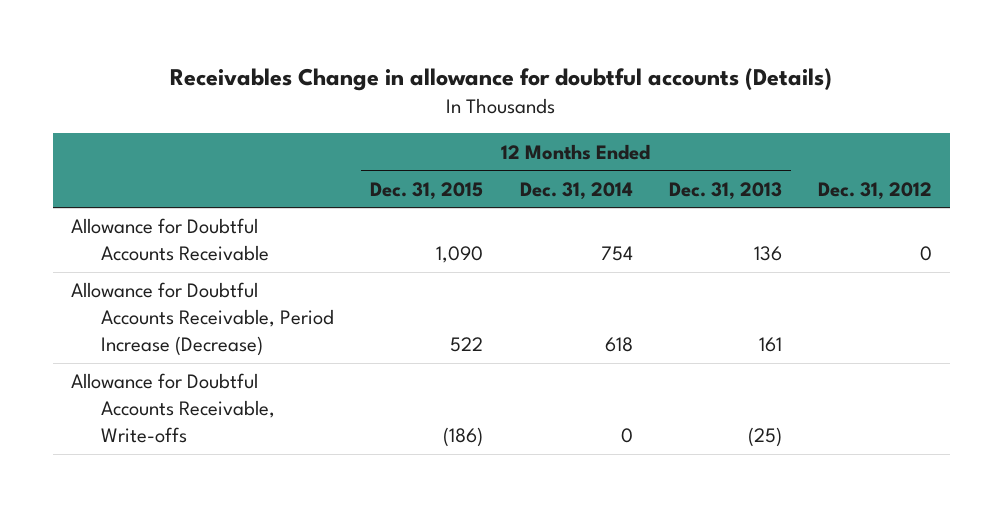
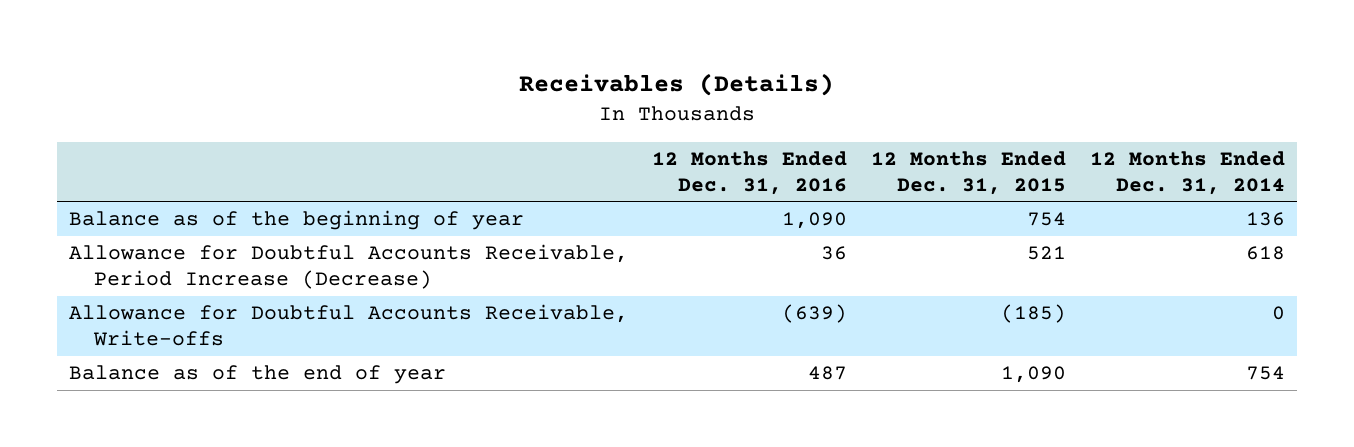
- Receivables Change in allowance for doubtful accounts (Details)
+ Receivables (Details)
- | 12 Months Ended Dec. 31, 2015 | 12 Months Ended Dec. 31, 2014 | 12 Months Ended Dec. 31, 2013 | Dec. 31, 2012
+ | 12 Months Ended Dec. 31, 2016 | 12 Months Ended Dec. 31, 2015 | 12 Months Ended Dec. 31, 2014
- Allowance for Doubtful Accounts Receivable | 1,090 | 754 | 136 | 0
- Allowance for Doubtful Accounts Receivable, Period Increase (Decrease) | 522 | 618 | 161 |
- Allowance for Doubtful Accounts Receivable, Write-offs | (186) | 0 | (25) |
+ Balance as of the beginning of year | 1,090 | 754 | 136
+ Allowance for Doubtful Accounts Receivable, Period Increase (Decrease) | 36 | 521 | 618
+ Allowance for Doubtful Accounts Receivable, Write-offs | (639) | (185) | 0
+ Balance as of the end of year | 487 | 1,090 | 754

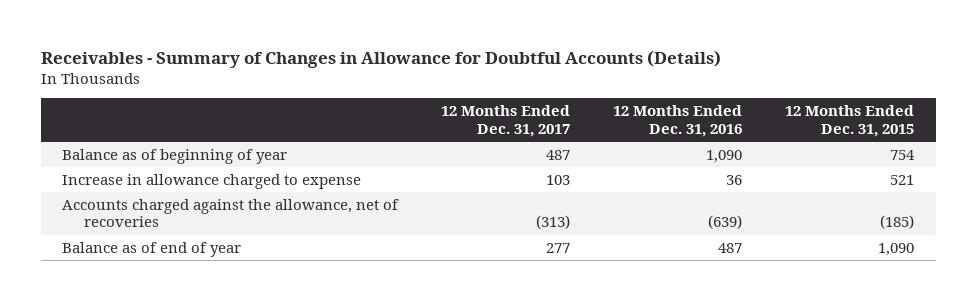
- Receivables (Details)
+ Receivables - Summary of Changes in Allowance for Doubtful Accounts (Details)
- | 12 Months Ended Dec. 31, 2016 | 12 Months Ended Dec. 31, 2015 | 12 Months Ended Dec. 31, 2014
+ | 12 Months Ended Dec. 31, 2017 | 12 Months Ended Dec. 31, 2016 | 12 Months Ended Dec. 31, 2015
- Balance as of the beginning of year | 1,090 | 754 | 136
- Allowance for Doubtful Accounts Receivable, Period Increase (Decrease) | 36 | 521 | 618
- Allowance for Doubtful Accounts Receivable, Write-offs | (639) | (185) | 0
- Balance as of the end of year | 487 | 1,090 | 754
+ Balance as of beginning of year | 487 | 1,090 | 754
+ Increase in allowance charged to expense | 103 | 36 | 521
+ Accounts charged against the allowance, net of recoveries | (313) | (639) | (185)
+ Balance as of end of year | 277 | 487 | 1,090

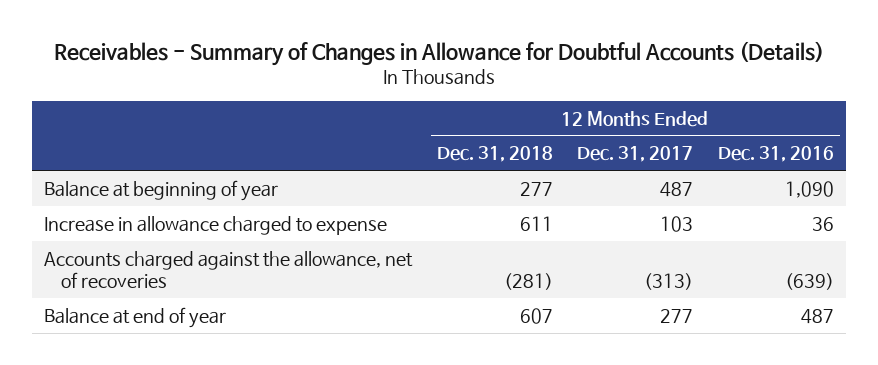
- | 12 Months Ended Dec. 31, 2017 | 12 Months Ended Dec. 31, 2016 | 12 Months Ended Dec. 31, 2015
+ | 12 Months Ended Dec. 31, 2018 | 12 Months Ended Dec. 31, 2017 | 12 Months Ended Dec. 31, 2016
- Balance as of beginning of year | 487 | 1,090 | 754
+ Balance at beginning of year | 277 | 487 | 1,090
- Balance as of end of year | 277 | 487 | 1,090
+ Balance at end of year | 607 | 277 | 487

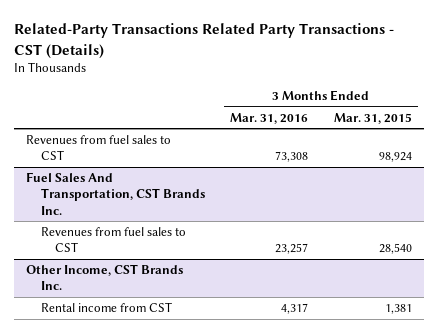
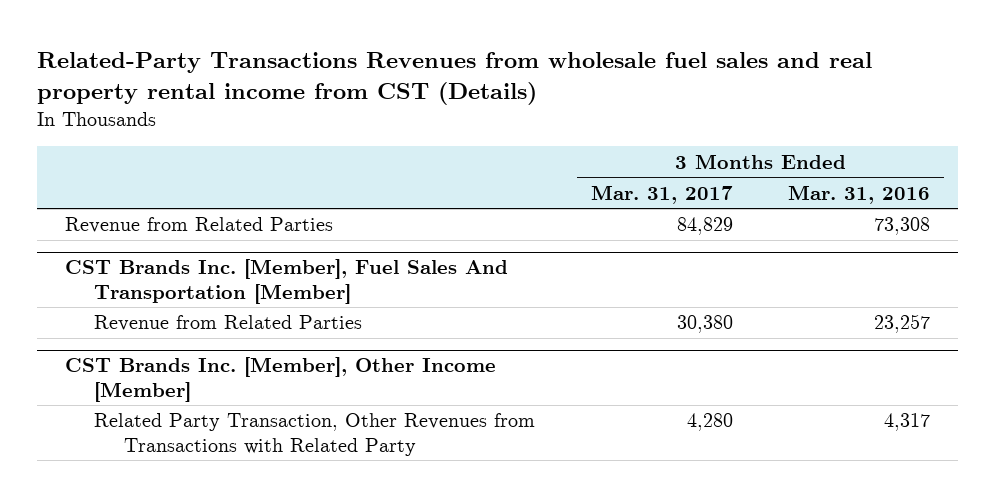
- Related-Party Transactions Related Party Transactions - CST (Details)
+ Related-Party Transactions Revenues from wholesale fuel sales and real property rental income from CST (Details)
- | 3 Months Ended Mar. 31, 2016 | 3 Months Ended Mar. 31, 2015
+ | 3 Months Ended Mar. 31, 2017 | 3 Months Ended Mar. 31, 2016
- Revenues from fuel sales to CST | 73,308 | 98,924
- Fuel Sales And Transportation, CST Brands Inc.
- Revenues from fuel sales to CST | 23,257 | 28,540
- Other Income, CST Brands Inc.
- Rental income from CST | 4,317 | 1,381
+ Revenue from Related Parties | 84,829 | 73,308
+ CST Brands Inc. [Member], Fuel Sales And Transportation [Member]
+ Revenue from Related Parties | 30,380 | 23,257
+ CST Brands Inc. [Member], Other Income [Member]
+ Related Party Transaction, Other Revenues from Transactions with Related Party | 4,280 | 4,317

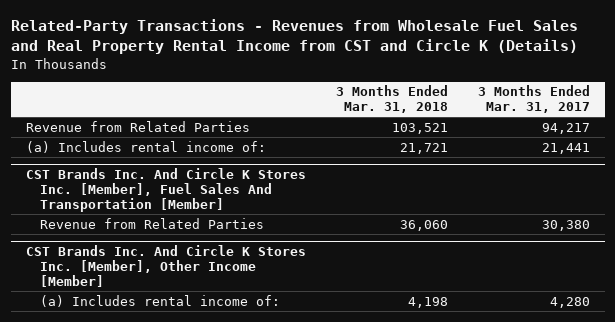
- Related-Party Transactions Revenues from wholesale fuel sales and real property rental income from CST (Details)
+ Related-Party Transactions - Revenues from Wholesale Fuel Sales and Real Property Rental Income from CST and Circle K (Details)
- | 3 Months Ended Mar. 31, 2017 | 3 Months Ended Mar. 31, 2016
+ | 3 Months Ended Mar. 31, 2018 | 3 Months Ended Mar. 31, 2017
- Revenue from Related Parties | 84,829 | 73,308
- CST Brands Inc. [Member], Fuel Sales And Transportation [Member]
+ Revenue from Related Parties | 103,521 | 94,217
+ (a) Includes rental income of: | 21,721 | 21,441
+ CST Brands Inc. And Circle K Stores Inc. [Member], Fuel Sales And Transportation [Member]
- CST Brands Inc. [Member], Other Income [Member]
- Related Party Transaction, Other Revenues from Transactions with Related Party | 4,280 | 4,317
+ CST Brands Inc. And Circle K Stores Inc. [Member], Other Income [Member]
+ (a) Includes rental income of: | 4,198 | 4,280

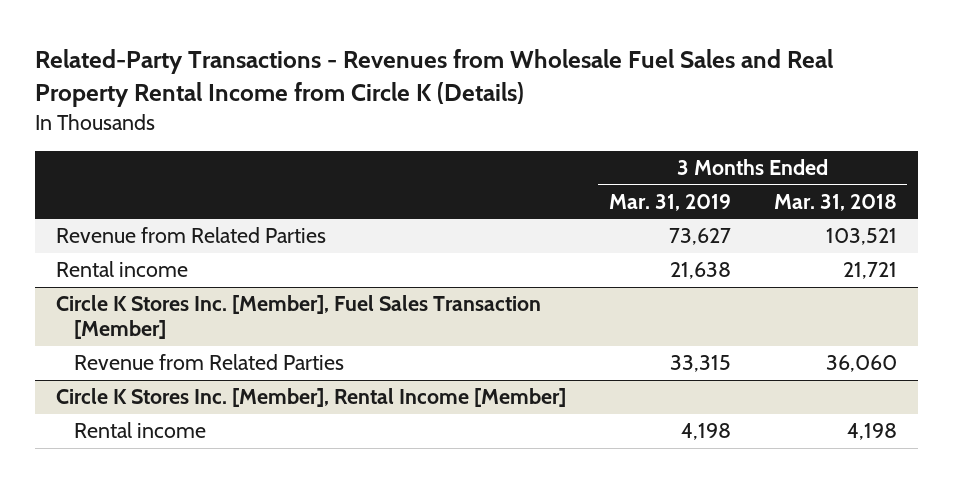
- Related-Party Transactions - Revenues from Wholesale Fuel Sales and Real Property Rental Income from CST and Circle K (Details)
+ Related-Party Transactions - Revenues from Wholesale Fuel Sales and Real Property Rental Income from Circle K (Details)
- | 3 Months Ended Mar. 31, 2018 | 3 Months Ended Mar. 31, 2017
+ | 3 Months Ended Mar. 31, 2019 | 3 Months Ended Mar. 31, 2018
- (a) Includes rental income of: | 21,721 | 21,441
- CST Brands Inc. And Circle K Stores Inc. [Member], Fuel Sales And Transportation [Member]
+ Rental income | 21,638 | 21,721
+ Circle K Stores Inc. [Member], Fuel Sales Transaction [Member]
- CST Brands Inc. And Circle K Stores Inc. [Member], Other Income [Member]
- (a) Includes rental income of: | 4,198 | 4,280
+ Circle K Stores Inc. [Member], Rental Income [Member]
+ Rental income | 4,198 | 4,198

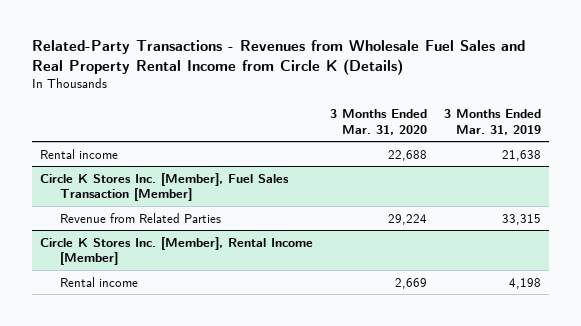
- | 3 Months Ended Mar. 31, 2019 | 3 Months Ended Mar. 31, 2018
+ | 3 Months Ended Mar. 31, 2020 | 3 Months Ended Mar. 31, 2019
- Revenue from Related Parties | 73,627 | 103,521

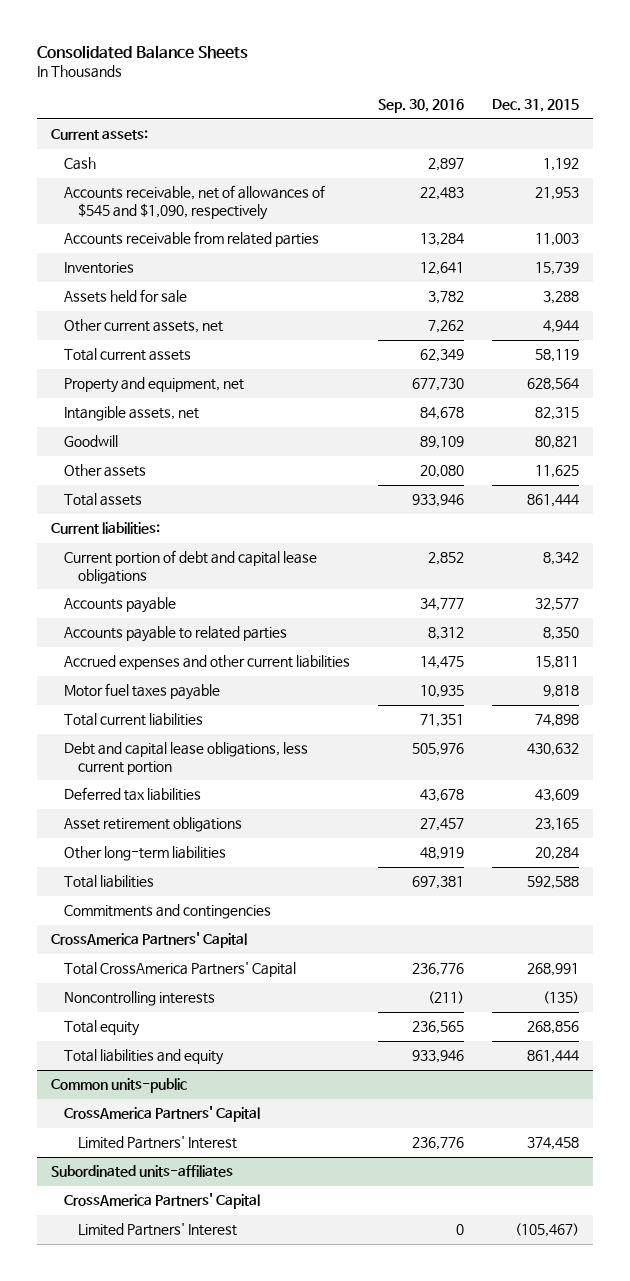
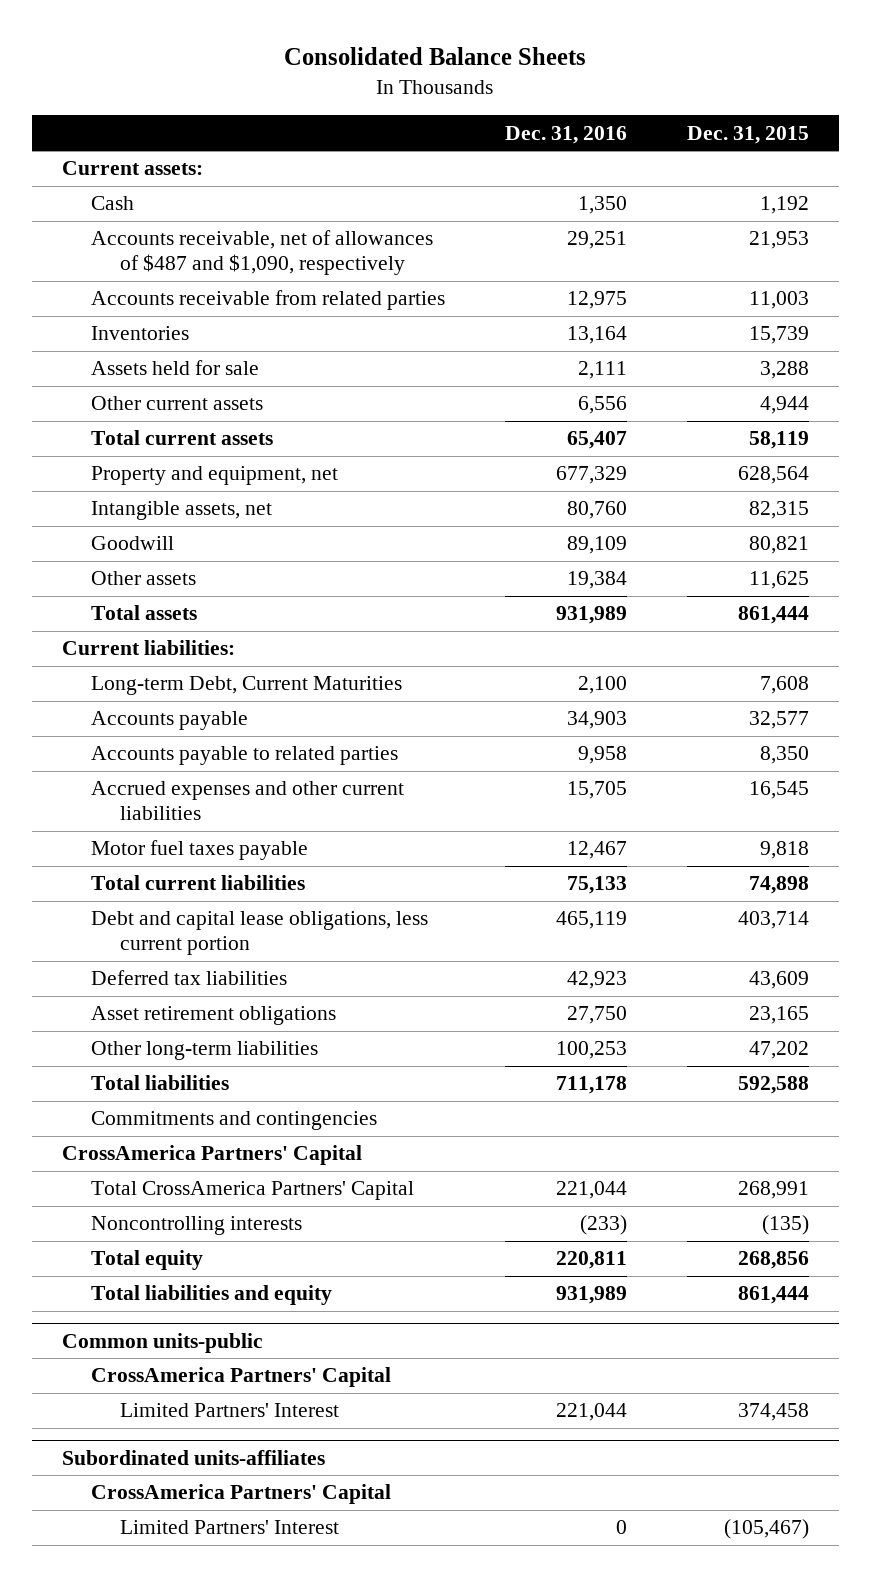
- | Sep. 30, 2016 | Dec. 31, 2015
+ | Dec. 31, 2016 | Dec. 31, 2015
- Accounts receivable, net of allowances of $545 and $1,090, respectively | 22,483 | 21,953
+ Accounts receivable, net of allowances of $487 and $1,090, respectively | 29,251 | 21,953
- Other current assets, net | 7,262 | 4,944
+ Other current assets | 6,556 | 4,944
- Current portion of debt and capital lease obligations | 2,852 | 8,342
+ Long-term Debt, Current Maturities | 2,100 | 7,608
- Accrued expenses and other current liabilities | 14,475 | 15,811
+ Accrued expenses and other current liabilities | 15,705 | 16,545
- Debt and capital lease obligations, less current portion | 505,976 | 430,632
+ Debt and capital lease obligations, less current portion | 465,119 | 403,714
- Other long-term liabilities | 48,919 | 20,284
+ Other long-term liabilities | 100,253 | 47,202

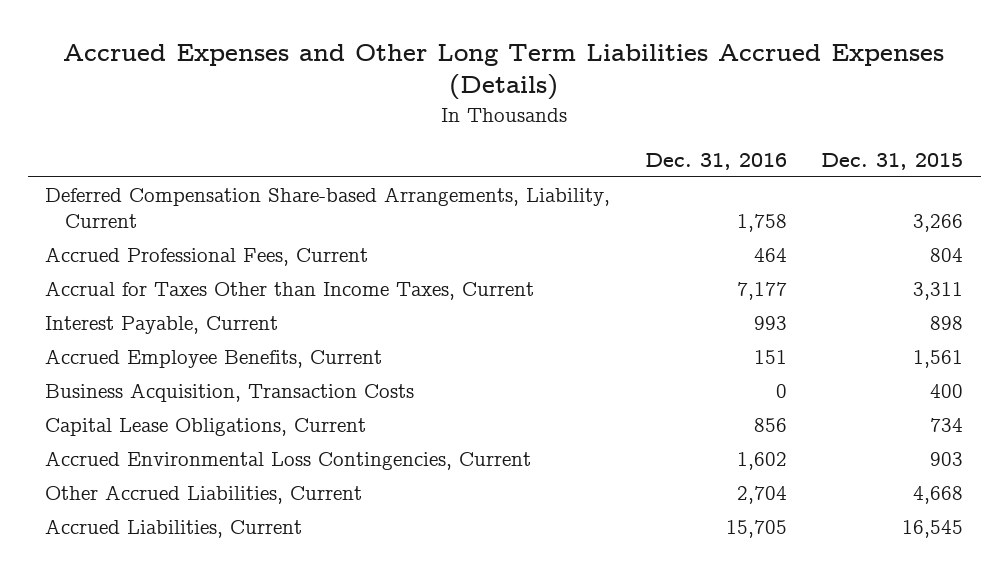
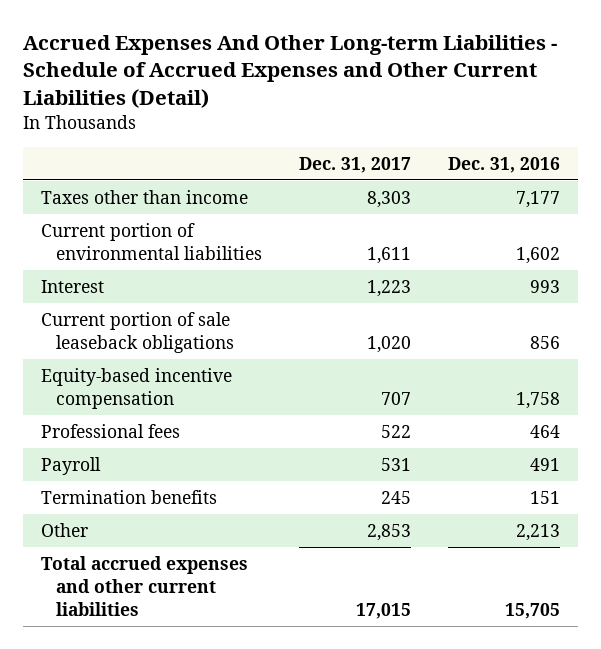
- Accrued Expenses and Other Long Term Liabilities Accrued Expenses (Details)
+ Accrued Expenses And Other Long-term Liabilities - Schedule of Accrued Expenses and Other Current Liabilities (Detail)
- | Dec. 31, 2016 | Dec. 31, 2015
+ | Dec. 31, 2017 | Dec. 31, 2016
- Deferred Compensation Share-based Arrangements, Liability, Current | 1,758 | 3,266
- Accrued Professional Fees, Current | 464 | 804
- Accrual for Taxes Other than Income Taxes, Current | 7,177 | 3,311
- Interest Payable, Current | 993 | 898
- Accrued Employee Benefits, Current | 151 | 1,561
- Business Acquisition, Transaction Costs | 0 | 400
- Capital Lease Obligations, Current | 856 | 734
- Accrued Environmental Loss Contingencies, Current | 1,602 | 903
- Other Accrued Liabilities, Current | 2,704 | 4,668
- Accrued Liabilities, Current | 15,705 | 16,545
+ Taxes other than income | 8,303 | 7,177
+ Current portion of environmental liabilities | 1,611 | 1,602
+ Interest | 1,223 | 993
+ Current portion of sale leaseback obligations | 1,020 | 856
+ Equity-based incentive compensation | 707 | 1,758
+ Professional fees | 522 | 464
+ Payroll | 531 | 491
+ Termination benefits | 245 | 151
+ Other | 2,853 | 2,213
+ Total accrued expenses and other current liabilities | 17,015 | 15,705

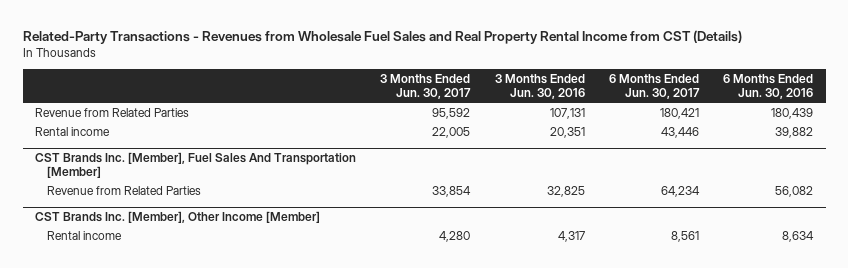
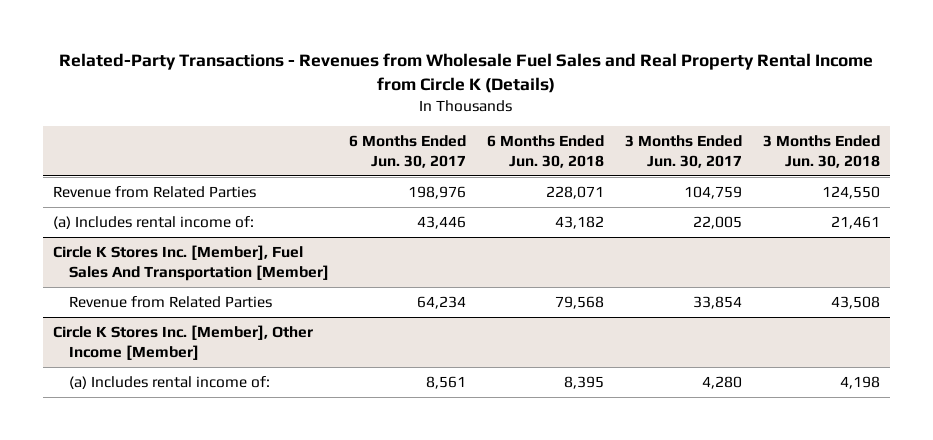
- Related-Party Transactions - Revenues from Wholesale Fuel Sales and Real Property Rental Income from CST (Details)
+ Related-Party Transactions - Revenues from Wholesale Fuel Sales and Real Property Rental Income from Circle K (Details)
- | 3 Months Ended Jun. 30, 2017 | 3 Months Ended Jun. 30, 2016 | 6 Months Ended Jun. 30, 2017 | 6 Months Ended Jun. 30, 2016
+ | 6 Months Ended Jun. 30, 2017 | 6 Months Ended Jun. 30, 2018 | 3 Months Ended Jun. 30, 2017 | 3 Months Ended Jun. 30, 2018
- Revenue from Related Parties | 95,592 | 107,131 | 180,421 | 180,439
- Rental income | 22,005 | 20,351 | 43,446 | 39,882
- CST Brands Inc. [Member], Fuel Sales And Transportation [Member]
+ Revenue from Related Parties | 198,976 | 228,071 | 104,759 | 124,550
+ (a) Includes rental income of: | 43,446 | 43,182 | 22,005 | 21,461
+ Circle K Stores Inc. [Member], Fuel Sales And Transportation [Member]
- CST Brands Inc. [Member], Other Income [Member]
- Rental income | 4,280 | 4,317 | 8,561 | 8,634
+ Circle K Stores Inc. [Member], Other Income [Member]
+ (a) Includes rental income of: | 8,561 | 8,395 | 4,280 | 4,198

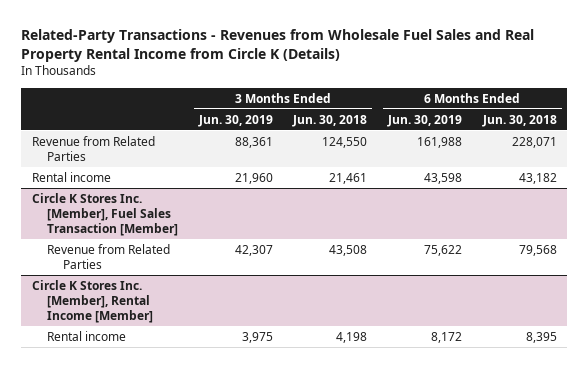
- | 6 Months Ended Jun. 30, 2017 | 6 Months Ended Jun. 30, 2018 | 3 Months Ended Jun. 30, 2017 | 3 Months Ended Jun. 30, 2018
+ | 3 Months Ended Jun. 30, 2019 | 3 Months Ended Jun. 30, 2018 | 6 Months Ended Jun. 30, 2019 | 6 Months Ended Jun. 30, 2018
- (a) Includes rental income of: | 43,446 | 43,182 | 22,005 | 21,461
- Circle K Stores Inc. [Member], Fuel Sales And Transportation [Member]
+ Rental income | 21,960 | 21,461 | 43,598 | 43,182
+ Circle K Stores Inc. [Member], Fuel Sales Transaction [Member]
- Circle K Stores Inc. [Member], Other Income [Member]
- (a) Includes rental income of: | 8,561 | 8,395 | 4,280 | 4,198
+ Circle K Stores Inc. [Member], Rental Income [Member]
+ Rental income | 3,975 | 4,198 | 8,172 | 8,395

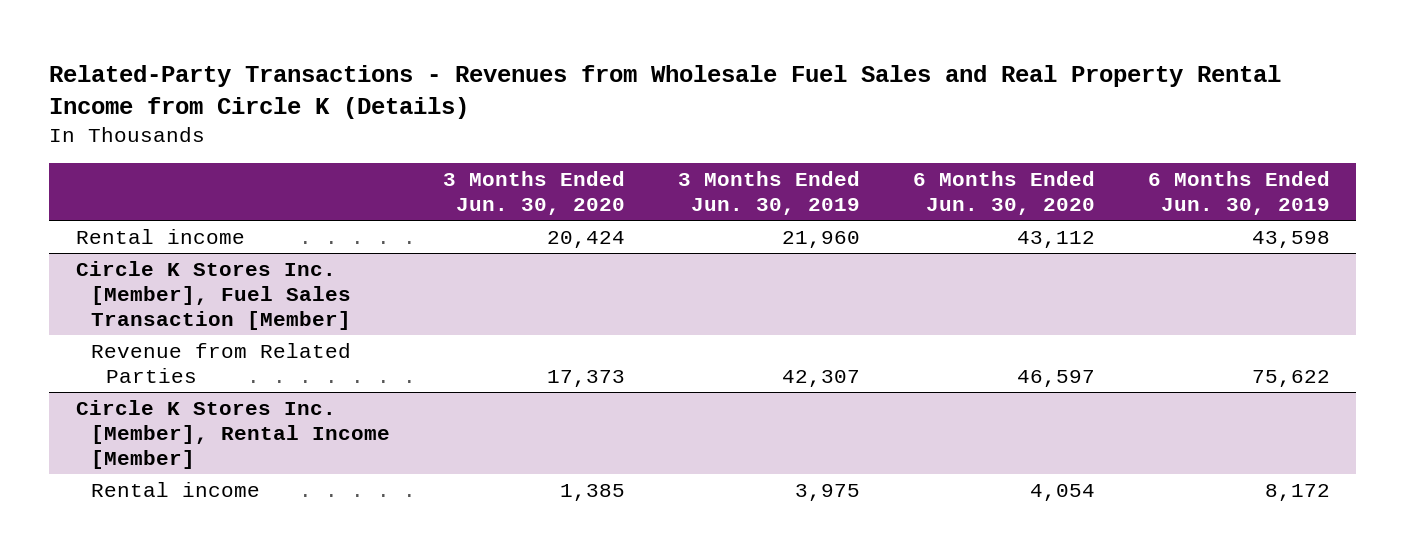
- | 3 Months Ended Jun. 30, 2019 | 3 Months Ended Jun. 30, 2018 | 6 Months Ended Jun. 30, 2019 | 6 Months Ended Jun. 30, 2018
+ | 3 Months Ended Jun. 30, 2020 | 3 Months Ended Jun. 30, 2019 | 6 Months Ended Jun. 30, 2020 | 6 Months Ended Jun. 30, 2019
- Revenue from Related Parties | 88,361 | 124,550 | 161,988 | 228,071

